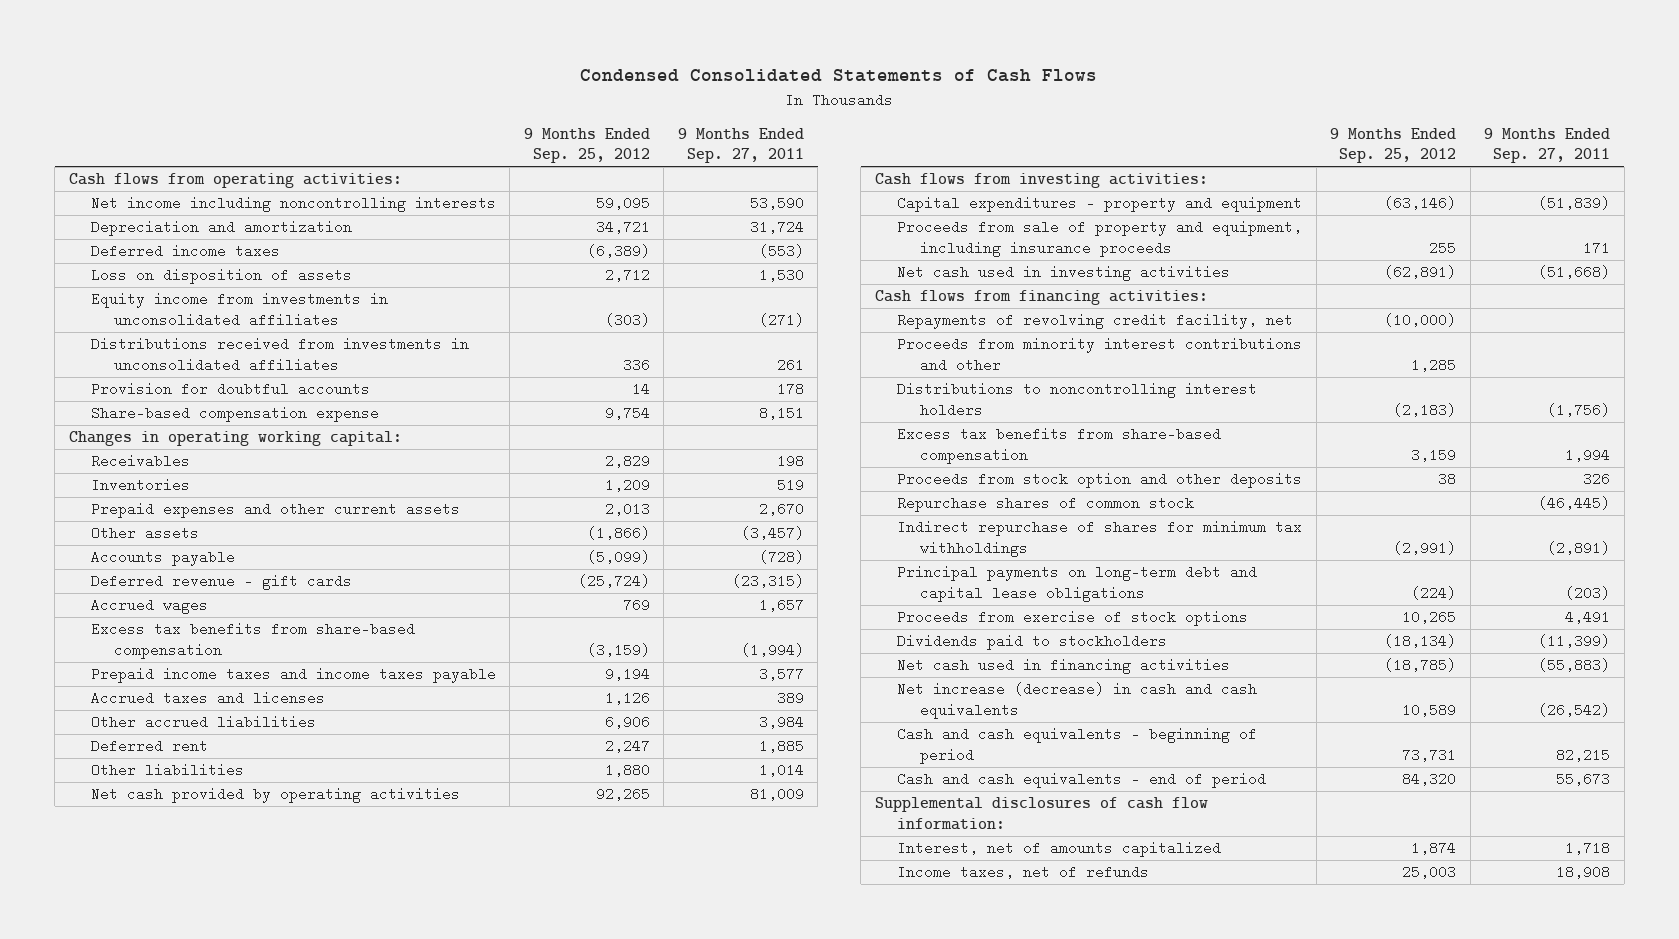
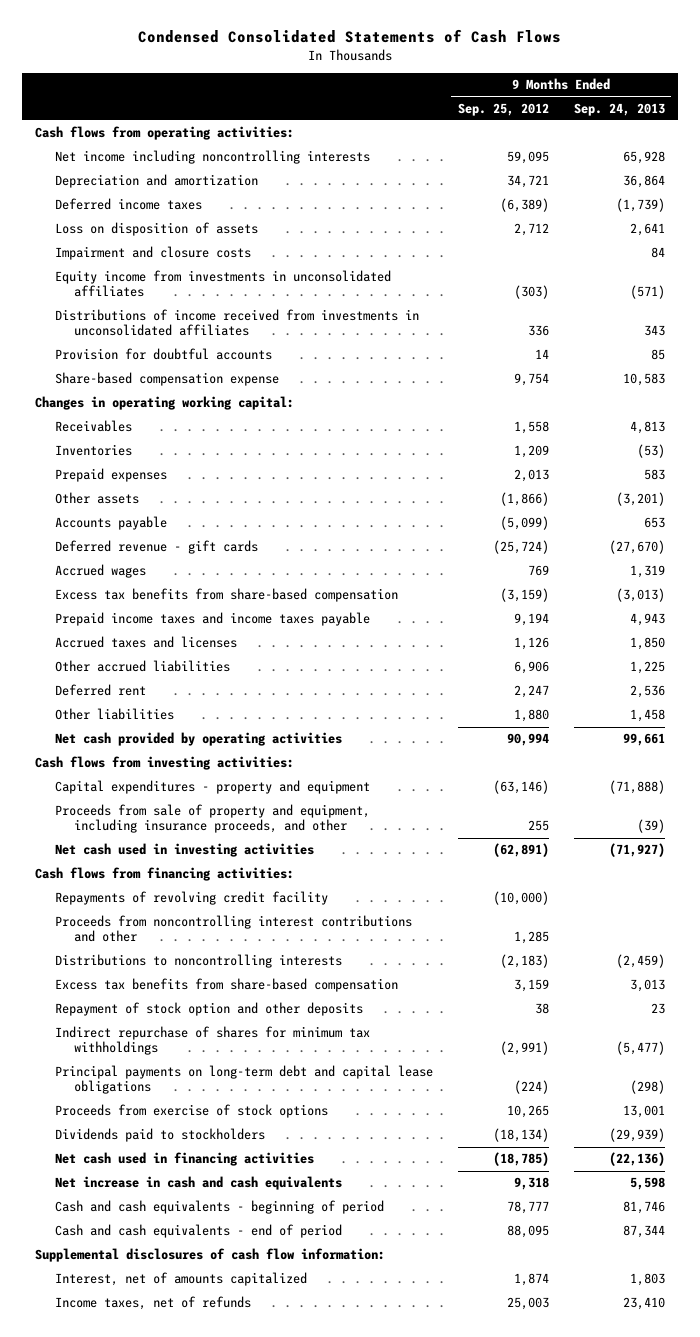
- | 9 Months Ended Sep. 25, 2012 | 9 Months Ended Sep. 27, 2011
+ | 9 Months Ended Sep. 25, 2012 | 9 Months Ended Sep. 24, 2013
+ Impairment and closure costs | | 84
- Distributions received from investments in unconsolidated affiliates | 336 | 261
+ Distributions of income received from investments in unconsolidated affiliates | 336 | 343
- Receivables | 2,829 | 198
+ Receivables | 1,558 | 4,813
- Prepaid expenses and other current assets | 2,013 | 2,670
+ Prepaid expenses | 2,013 | 583
- Net cash provided by operating activities | 92,265 | 81,009
+ Net cash provided by operating activities | 90,994 | 99,661
- Proceeds from sale of property and equipment, including insurance proceeds | 255 | 171
+ Proceeds from sale of property and equipment, including insurance proceeds, and other | 255 | (39)
- Repayments of revolving credit facility, net | (10,000) |
- Proceeds from minority interest contributions and other | 1,285 |
- Distributions to noncontrolling interest holders | (2,183) | (1,756)
+ Repayments of revolving credit facility | (10,000) |
+ Proceeds from noncontrolling interest contributions and other | 1,285 |
+ Distributions to noncontrolling interests | (2,183) | (2,459)
- Proceeds from stock option and other deposits | 38 | 326
- Repurchase shares of common stock | | (46,445)
+ Repayment of stock option and other deposits | 38 | 23
- Net increase (decrease) in cash and cash equivalents | 10,589 | (26,542)
- Cash and cash equivalents - beginning of period | 73,731 | 82,215
- Cash and cash equivalents - end of period | 84,320 | 55,673
+ Net increase in cash and cash equivalents | 9,318 | 5,598
+ Cash and cash equivalents - beginning of period | 78,777 | 81,746
+ Cash and cash equivalents - end of period | 88,095 | 87,344

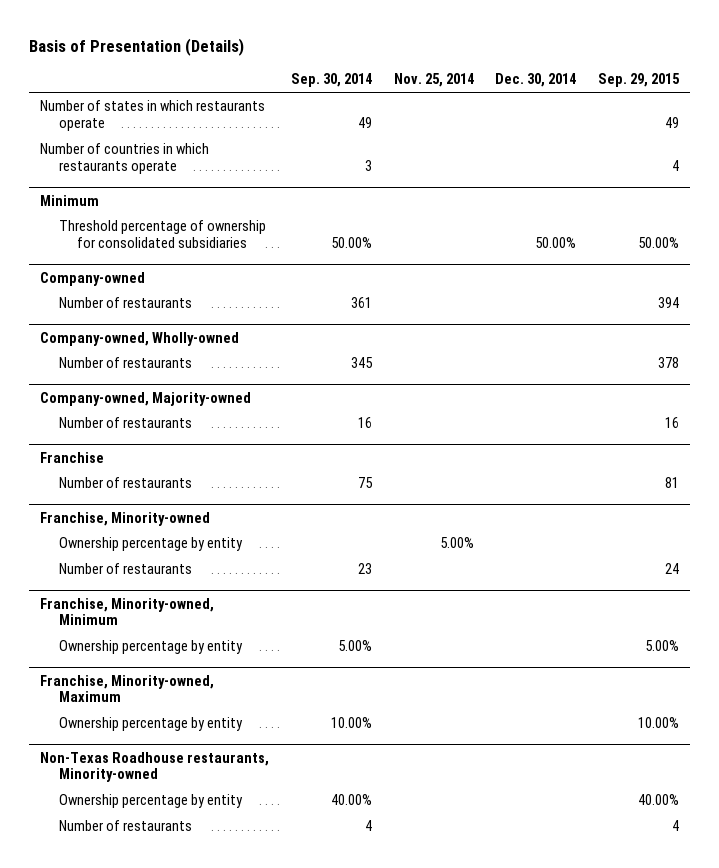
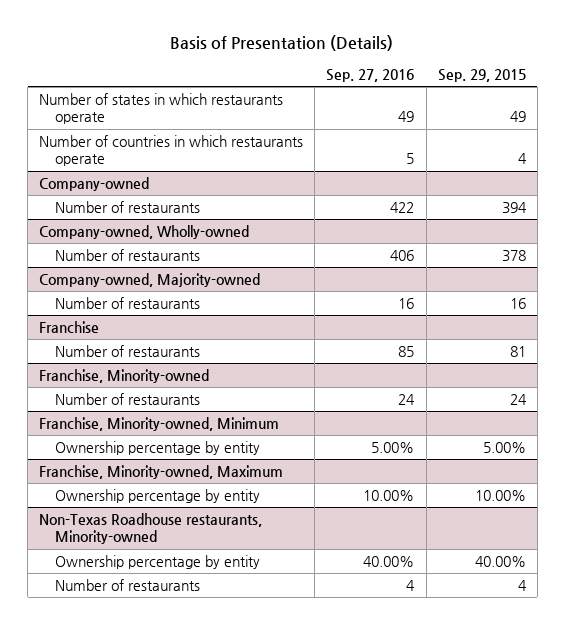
- | Sep. 30, 2014 | Nov. 25, 2014 | Dec. 30, 2014 | Sep. 29, 2015
+ | Sep. 27, 2016 | Sep. 29, 2015
- Minimum
- Threshold percentage of ownership for consolidated subsidiaries | 50.00% | | 50.00% | 50.00%
@ Franchise, Minority-owned
- Ownership percentage by entity | | 5.00% | |

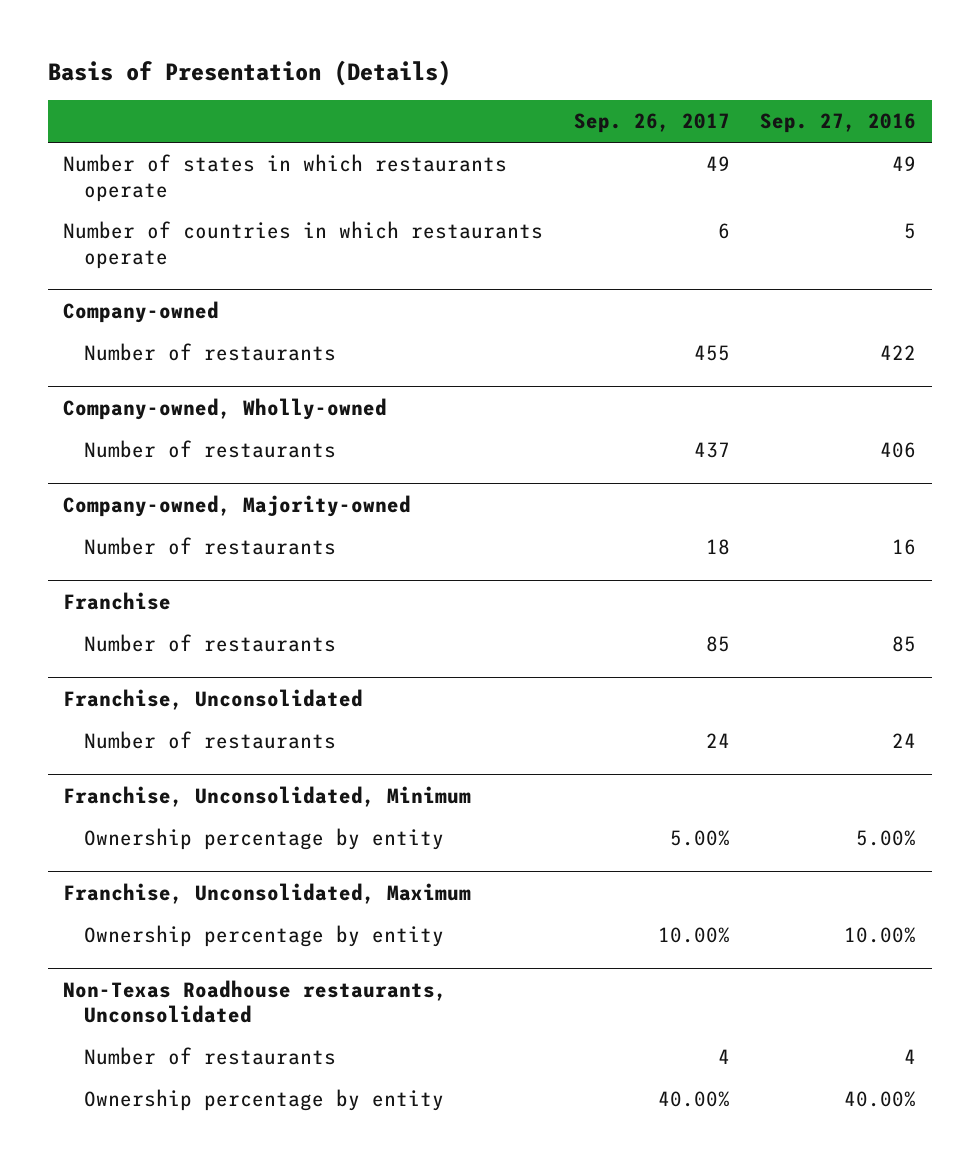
- | Sep. 27, 2016 | Sep. 29, 2015
+ | Sep. 26, 2017 | Sep. 27, 2016
- Franchise, Minority-owned
+ Franchise, Unconsolidated
- Franchise, Minority-owned, Minimum
+ Franchise, Unconsolidated, Minimum
- Franchise, Minority-owned, Maximum
+ Franchise, Unconsolidated, Maximum
- Non-Texas Roadhouse restaurants, Minority-owned
- Ownership percentage by entity | 40.00% | 40.00%
+ Non-Texas Roadhouse restaurants, Unconsolidated
+ Ownership percentage by entity | 40.00% | 40.00%

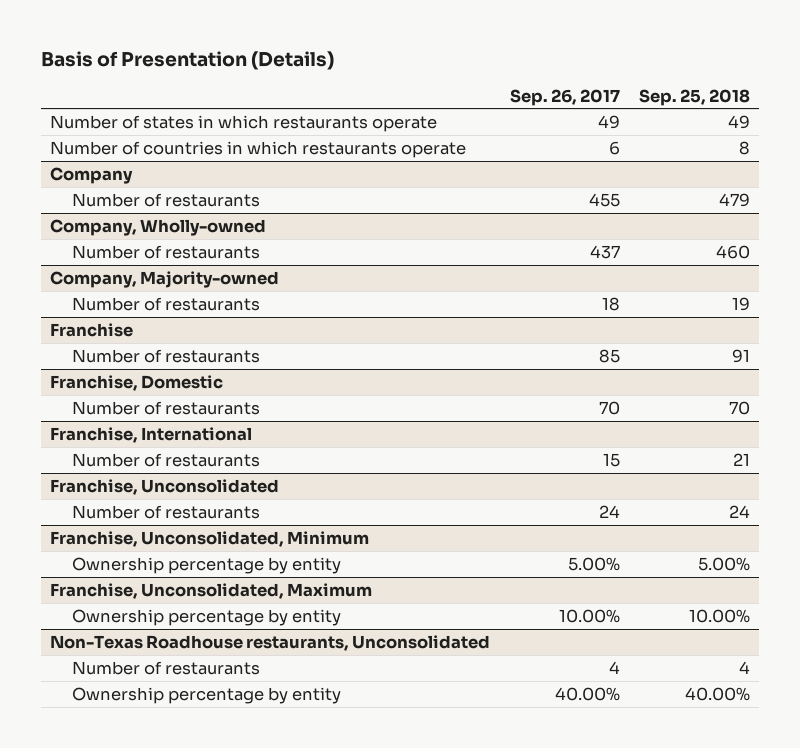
- | Sep. 26, 2017 | Sep. 27, 2016
+ | Sep. 26, 2017 | Sep. 25, 2018
- Company-owned
+ Company
- Company-owned, Wholly-owned
+ Company, Wholly-owned
- Company-owned, Majority-owned
+ Company, Majority-owned
+ Franchise, Domestic
+ Number of restaurants | 70 | 70
+ Franchise, International
+ Number of restaurants | 15 | 21

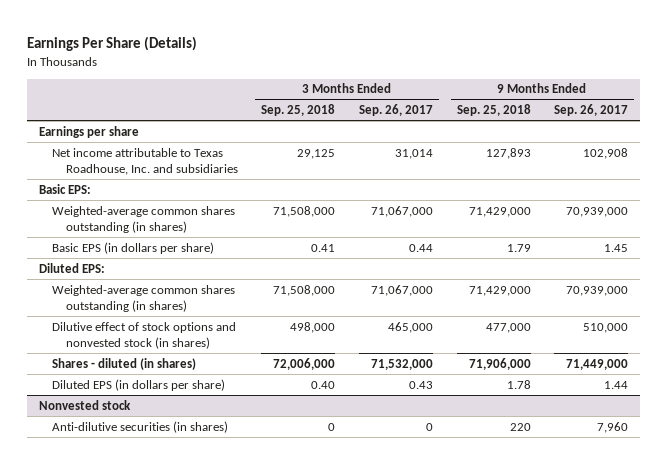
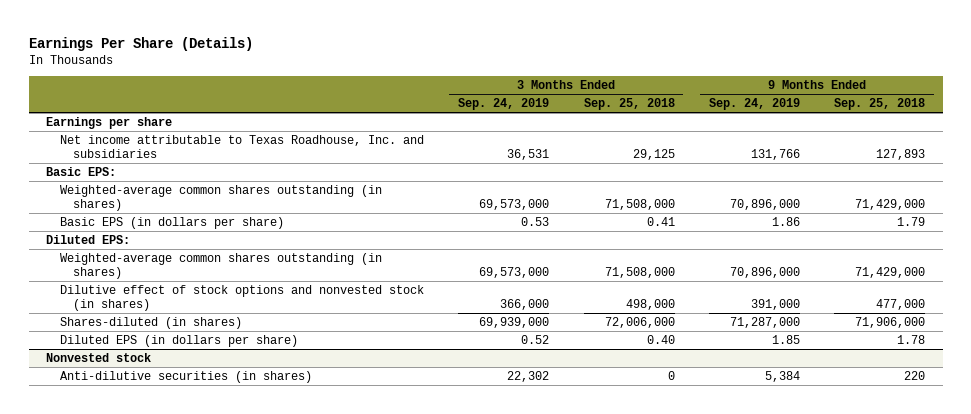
- | 3 Months Ended Sep. 25, 2018 | 3 Months Ended Sep. 26, 2017 | 9 Months Ended Sep. 25, 2018 | 9 Months Ended Sep. 26, 2017
+ | 3 Months Ended Sep. 24, 2019 | 3 Months Ended Sep. 25, 2018 | 9 Months Ended Sep. 24, 2019 | 9 Months Ended Sep. 25, 2018
- Shares - diluted (in shares) | 72,006,000 | 71,532,000 | 71,906,000 | 71,449,000
+ Shares-diluted (in shares) | 69,939,000 | 72,006,000 | 71,287,000 | 71,906,000

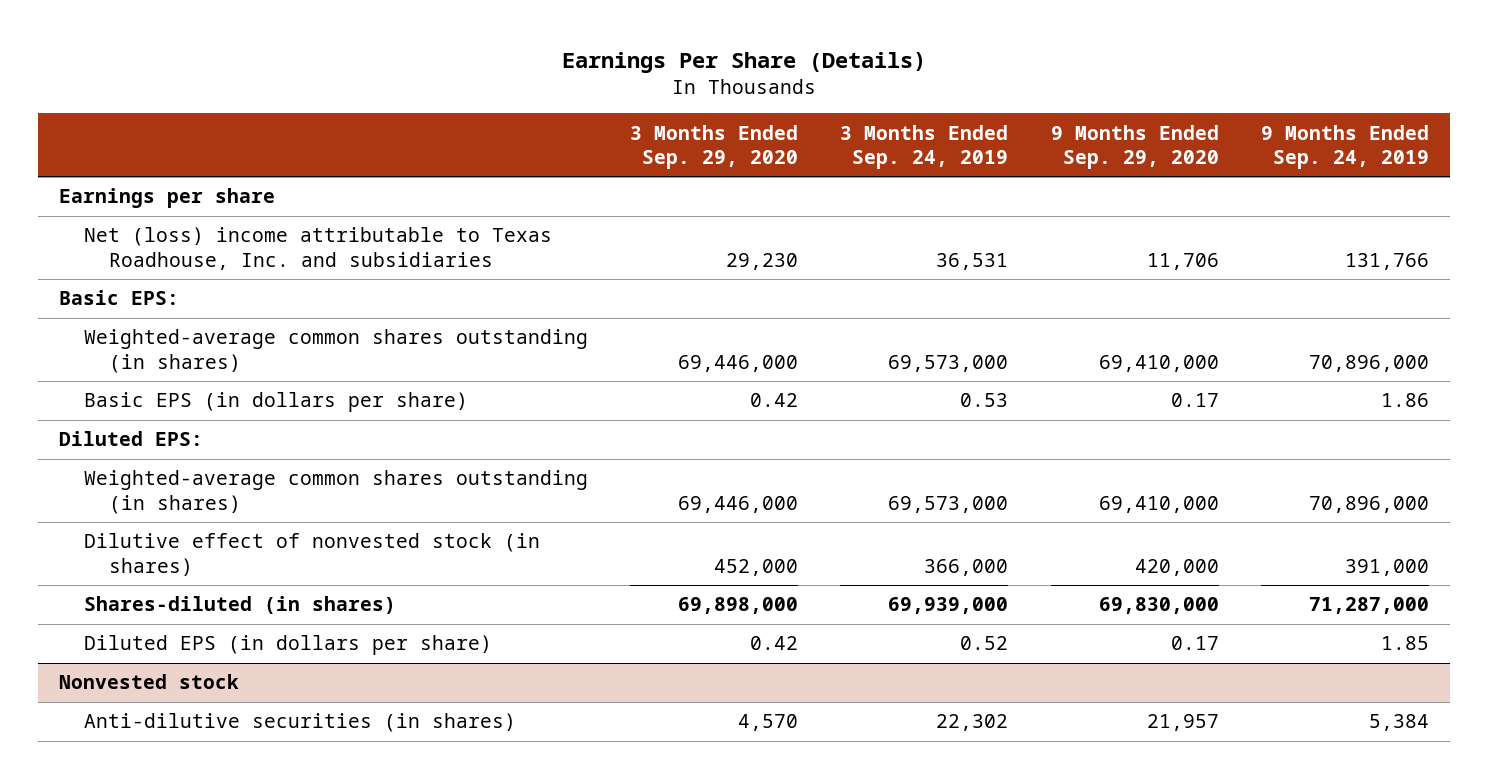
- | 3 Months Ended Sep. 24, 2019 | 3 Months Ended Sep. 25, 2018 | 9 Months Ended Sep. 24, 2019 | 9 Months Ended Sep. 25, 2018
+ | 3 Months Ended Sep. 29, 2020 | 3 Months Ended Sep. 24, 2019 | 9 Months Ended Sep. 29, 2020 | 9 Months Ended Sep. 24, 2019
- Net income attributable to Texas Roadhouse, Inc. and subsidiaries | 36,531 | 29,125 | 131,766 | 127,893
+ Net (loss) income attributable to Texas Roadhouse, Inc. and subsidiaries | 29,230 | 36,531 | 11,706 | 131,766
- Dilutive effect of stock options and nonvested stock (in shares) | 366,000 | 498,000 | 391,000 | 477,000
+ Dilutive effect of nonvested stock (in shares) | 452,000 | 366,000 | 420,000 | 391,000

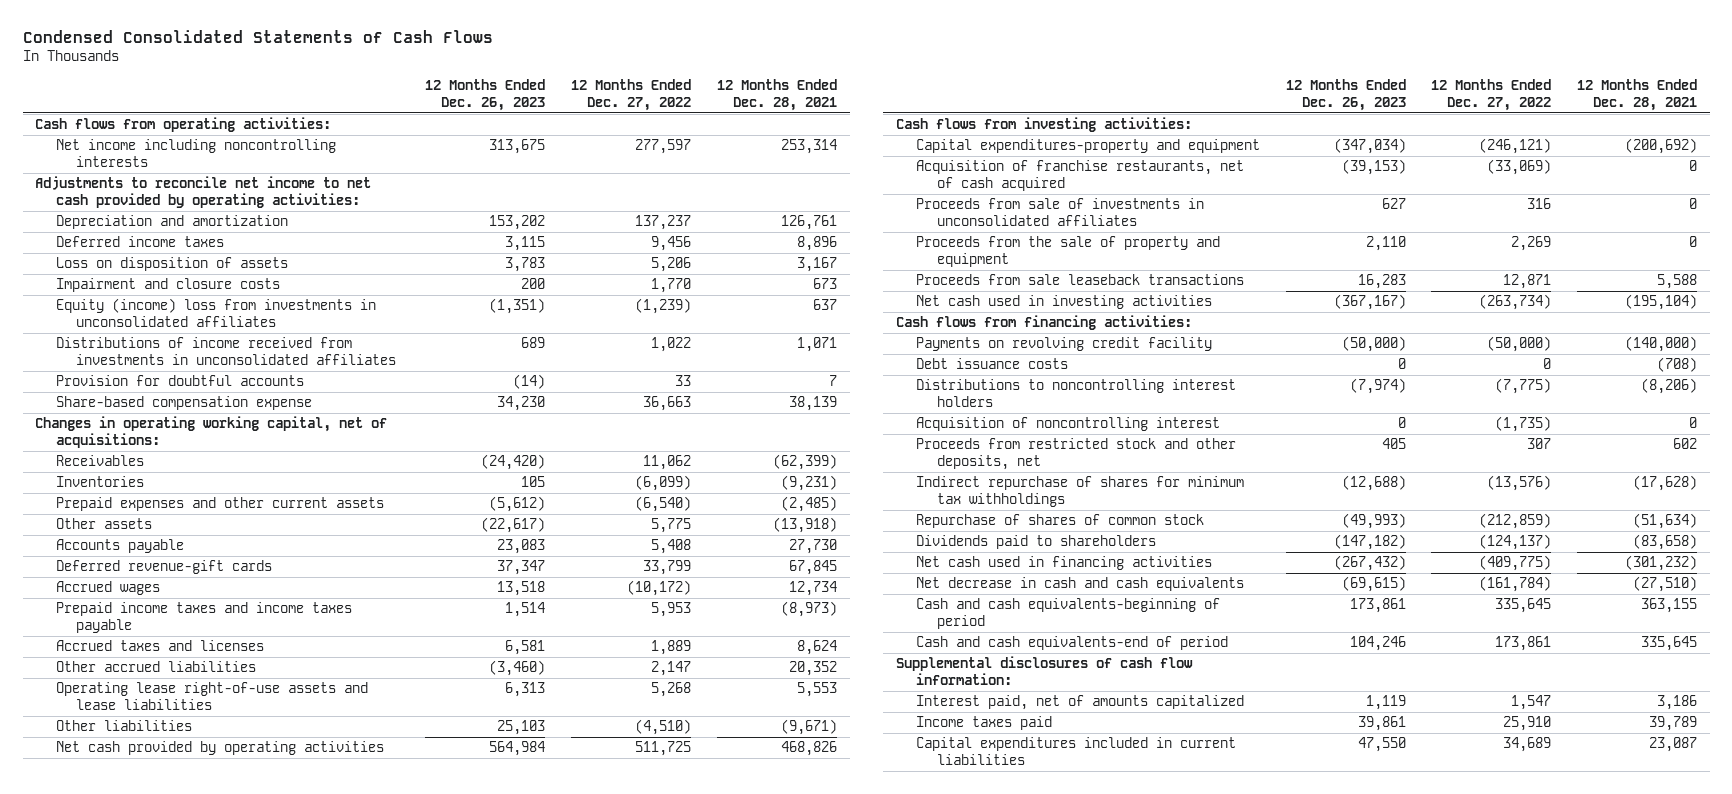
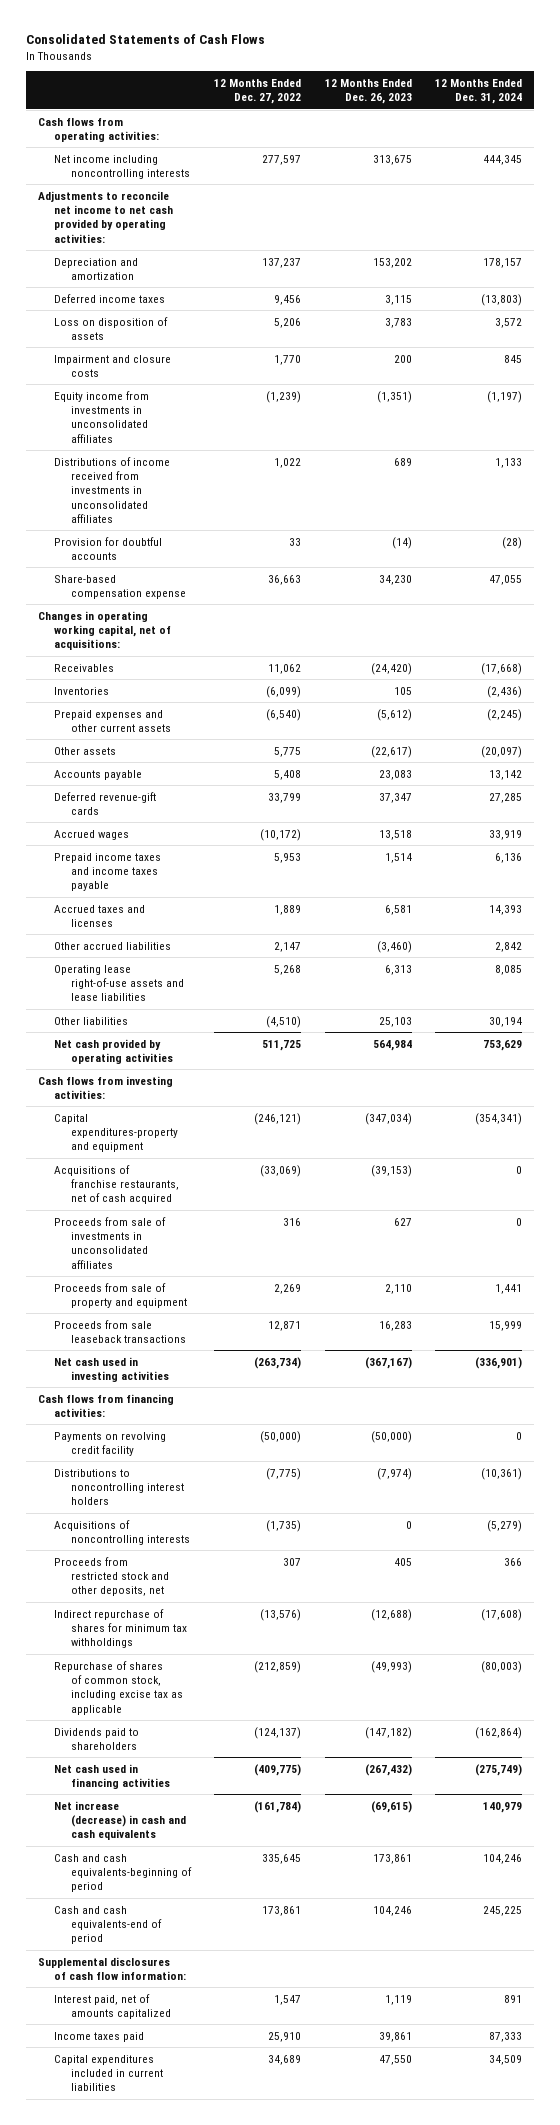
- Condensed Consolidated Statements of Cash Flows
+ Consolidated Statements of Cash Flows
- | 12 Months Ended Dec. 26, 2023 | 12 Months Ended Dec. 27, 2022 | 12 Months Ended Dec. 28, 2021
+ | 12 Months Ended Dec. 27, 2022 | 12 Months Ended Dec. 26, 2023 | 12 Months Ended Dec. 31, 2024
- Equity (income) loss from investments in unconsolidated affiliates | (1,351) | (1,239) | 637
+ Equity income from investments in unconsolidated affiliates | (1,239) | (1,351) | (1,197)
- Acquisition of franchise restaurants, net of cash acquired | (39,153) | (33,069) | 0
+ Acquisitions of franchise restaurants, net of cash acquired | (33,069) | (39,153) | 0
- Proceeds from the sale of property and equipment | 2,110 | 2,269 | 0
+ Proceeds from sale of property and equipment | 2,269 | 2,110 | 1,441
- Debt issuance costs | 0 | 0 | (708)
- Acquisition of noncontrolling interest | 0 | (1,735) | 0
+ Acquisitions of noncontrolling interests | (1,735) | 0 | (5,279)
- Repurchase of shares of common stock | (49,993) | (212,859) | (51,634)
+ Repurchase of shares of common stock, including excise tax as applicable | (212,859) | (49,993) | (80,003)
- Net decrease in cash and cash equivalents | (69,615) | (161,784) | (27,510)
+ Net increase (decrease) in cash and cash equivalents | (161,784) | (69,615) | 140,979

